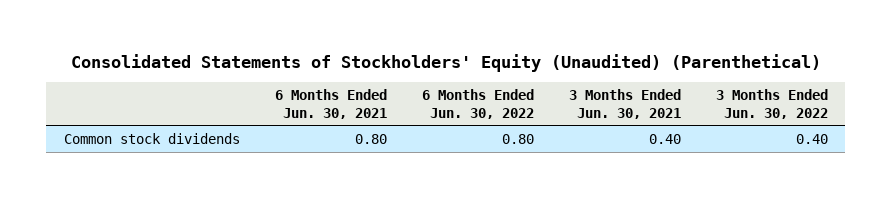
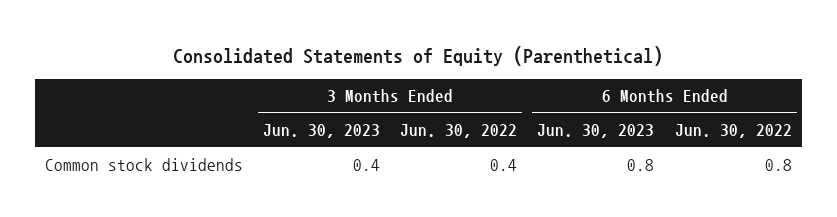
- Consolidated Statements of Stockholders' Equity (Unaudited) (Parenthetical)
+ Consolidated Statements of Equity (Parenthetical)
- | 6 Months Ended Jun. 30, 2021 | 6 Months Ended Jun. 30, 2022 | 3 Months Ended Jun. 30, 2021 | 3 Months Ended Jun. 30, 2022
+ | 3 Months Ended Jun. 30, 2023 | 3 Months Ended Jun. 30, 2022 | 6 Months Ended Jun. 30, 2023 | 6 Months Ended Jun. 30, 2022
- Common stock dividends | 0.80 | 0.80 | 0.40 | 0.40
+ Common stock dividends | 0.4 | 0.4 | 0.8 | 0.8

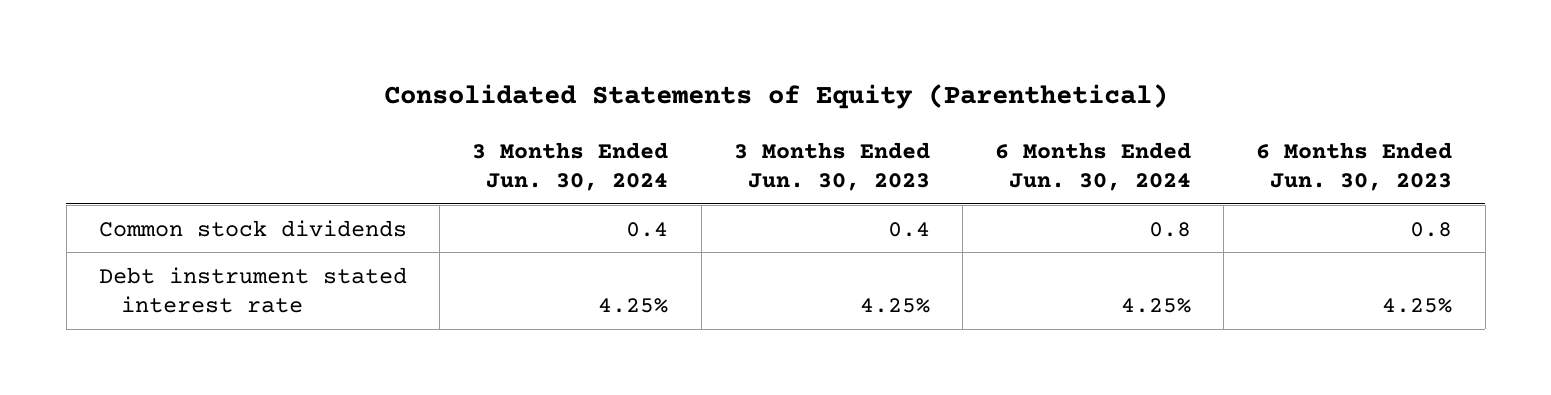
- | 3 Months Ended Jun. 30, 2023 | 3 Months Ended Jun. 30, 2022 | 6 Months Ended Jun. 30, 2023 | 6 Months Ended Jun. 30, 2022
+ | 3 Months Ended Jun. 30, 2024 | 3 Months Ended Jun. 30, 2023 | 6 Months Ended Jun. 30, 2024 | 6 Months Ended Jun. 30, 2023
+ Debt instrument stated interest rate | 4.25% | 4.25% | 4.25% | 4.25%

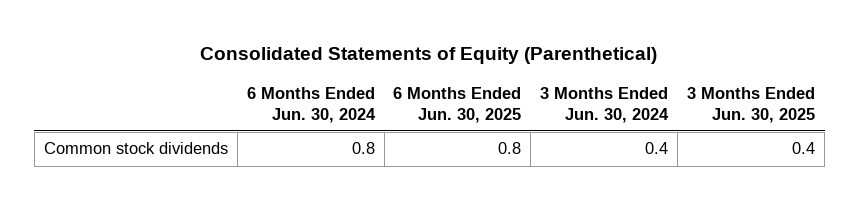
- | 3 Months Ended Jun. 30, 2024 | 3 Months Ended Jun. 30, 2023 | 6 Months Ended Jun. 30, 2024 | 6 Months Ended Jun. 30, 2023
+ | 6 Months Ended Jun. 30, 2024 | 6 Months Ended Jun. 30, 2025 | 3 Months Ended Jun. 30, 2024 | 3 Months Ended Jun. 30, 2025
- Debt instrument stated interest rate | 4.25% | 4.25% | 4.25% | 4.25%

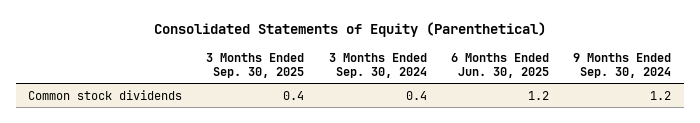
- | 6 Months Ended Jun. 30, 2024 | 6 Months Ended Jun. 30, 2025 | 3 Months Ended Jun. 30, 2024 | 3 Months Ended Jun. 30, 2025
+ | 3 Months Ended Sep. 30, 2025 | 3 Months Ended Sep. 30, 2024 | 6 Months Ended Jun. 30, 2025 | 9 Months Ended Sep. 30, 2024
- Common stock dividends | 0.8 | 0.8 | 0.4 | 0.4
+ Common stock dividends | 0.4 | 0.4 | 1.2 | 1.2

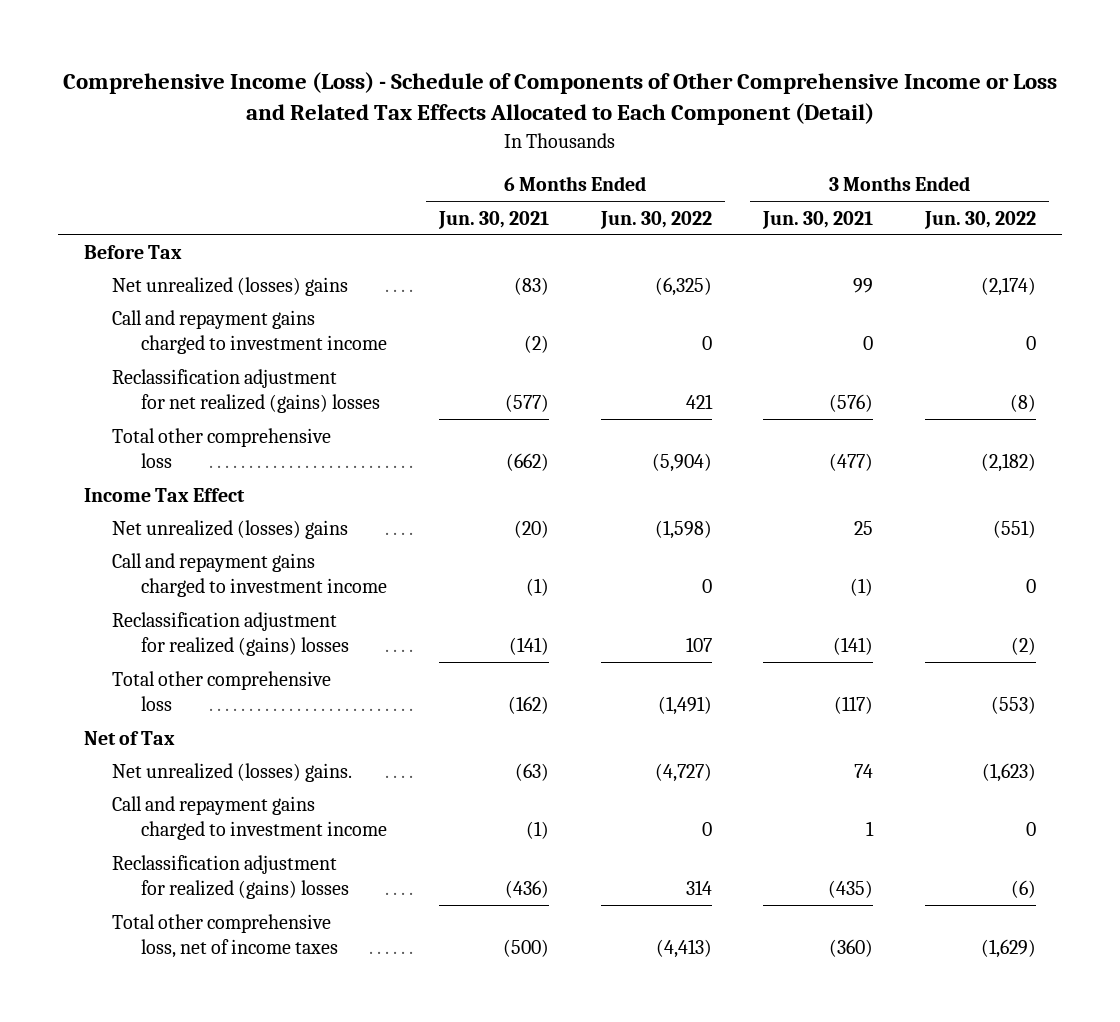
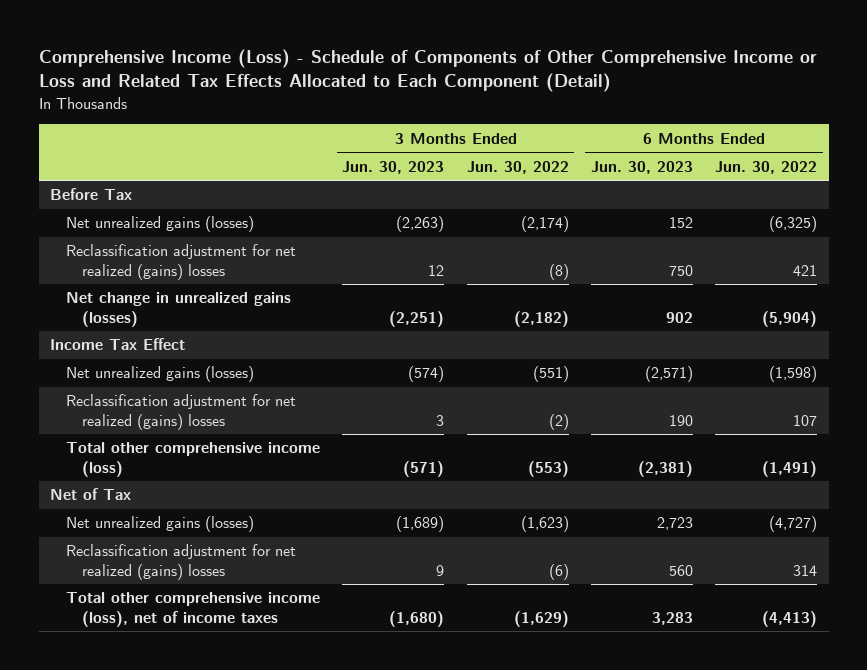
- | 6 Months Ended Jun. 30, 2021 | 6 Months Ended Jun. 30, 2022 | 3 Months Ended Jun. 30, 2021 | 3 Months Ended Jun. 30, 2022
+ | 3 Months Ended Jun. 30, 2023 | 3 Months Ended Jun. 30, 2022 | 6 Months Ended Jun. 30, 2023 | 6 Months Ended Jun. 30, 2022
- Net unrealized (losses) gains | (83) | (6,325) | 99 | (2,174)
- Call and repayment gains charged to investment income | (2) | 0 | 0 | 0
+ Net unrealized gains (losses) | (2,263) | (2,174) | 152 | (6,325)
- Total other comprehensive loss | (662) | (5,904) | (477) | (2,182)
+ Net change in unrealized gains (losses) | (2,251) | (2,182) | 902 | (5,904)
- Net unrealized (losses) gains | (20) | (1,598) | 25 | (551)
- Call and repayment gains charged to investment income | (1) | 0 | (1) | 0
- Reclassification adjustment for realized (gains) losses | (141) | 107 | (141) | (2)
- Total other comprehensive loss | (162) | (1,491) | (117) | (553)
+ Net unrealized gains (losses) | (574) | (551) | (2,571) | (1,598)
+ Reclassification adjustment for net realized (gains) losses | 3 | (2) | 190 | 107
+ Total other comprehensive income (loss) | (571) | (553) | (2,381) | (1,491)
- Net unrealized (losses) gains. | (63) | (4,727) | 74 | (1,623)
- Call and repayment gains charged to investment income | (1) | 0 | 1 | 0
- Reclassification adjustment for realized (gains) losses | (436) | 314 | (435) | (6)
- Total other comprehensive loss, net of income taxes | (500) | (4,413) | (360) | (1,629)
+ Net unrealized gains (losses) | (1,689) | (1,623) | 2,723 | (4,727)
+ Reclassification adjustment for net realized (gains) losses | 9 | (6) | 560 | 314
+ Total other comprehensive income (loss), net of income taxes | (1,680) | (1,629) | 3,283 | (4,413)

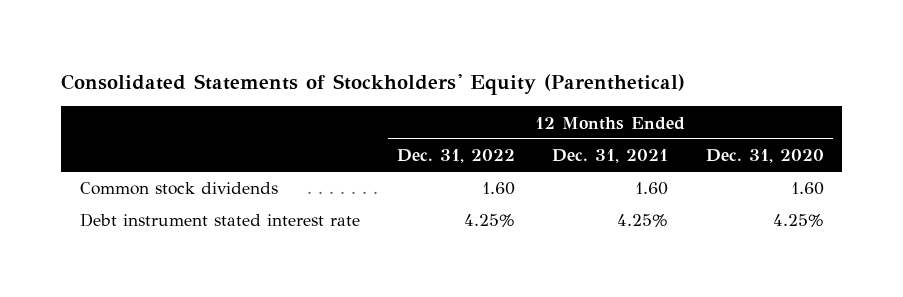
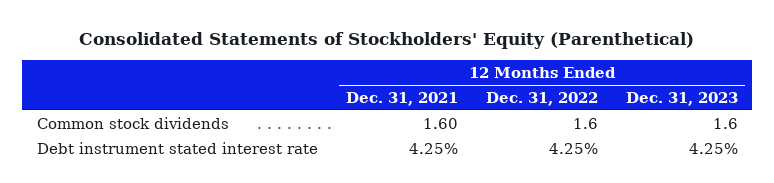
- | 12 Months Ended Dec. 31, 2022 | 12 Months Ended Dec. 31, 2021 | 12 Months Ended Dec. 31, 2020
+ | 12 Months Ended Dec. 31, 2021 | 12 Months Ended Dec. 31, 2022 | 12 Months Ended Dec. 31, 2023
- Common stock dividends | 1.60 | 1.60 | 1.60
+ Common stock dividends | 1.60 | 1.6 | 1.6

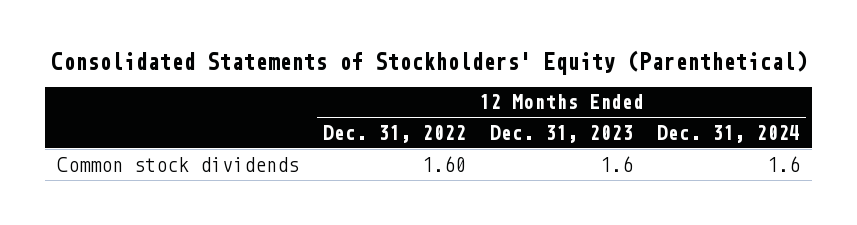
- | 12 Months Ended Dec. 31, 2021 | 12 Months Ended Dec. 31, 2022 | 12 Months Ended Dec. 31, 2023
+ | 12 Months Ended Dec. 31, 2022 | 12 Months Ended Dec. 31, 2023 | 12 Months Ended Dec. 31, 2024
- Common stock dividends | 1.60 | 1.6 | 1.6
- Debt instrument stated interest rate | 4.25% | 4.25% | 4.25%
+ Common stock dividends | 1.60 | 1.6 | 1.6

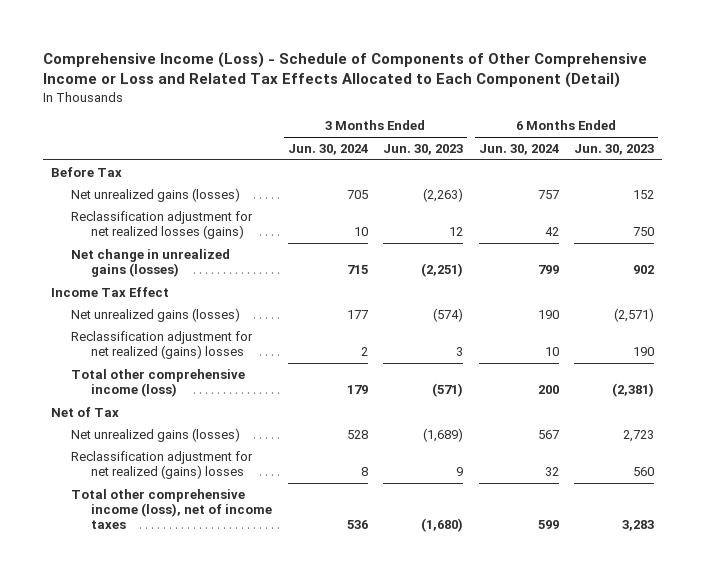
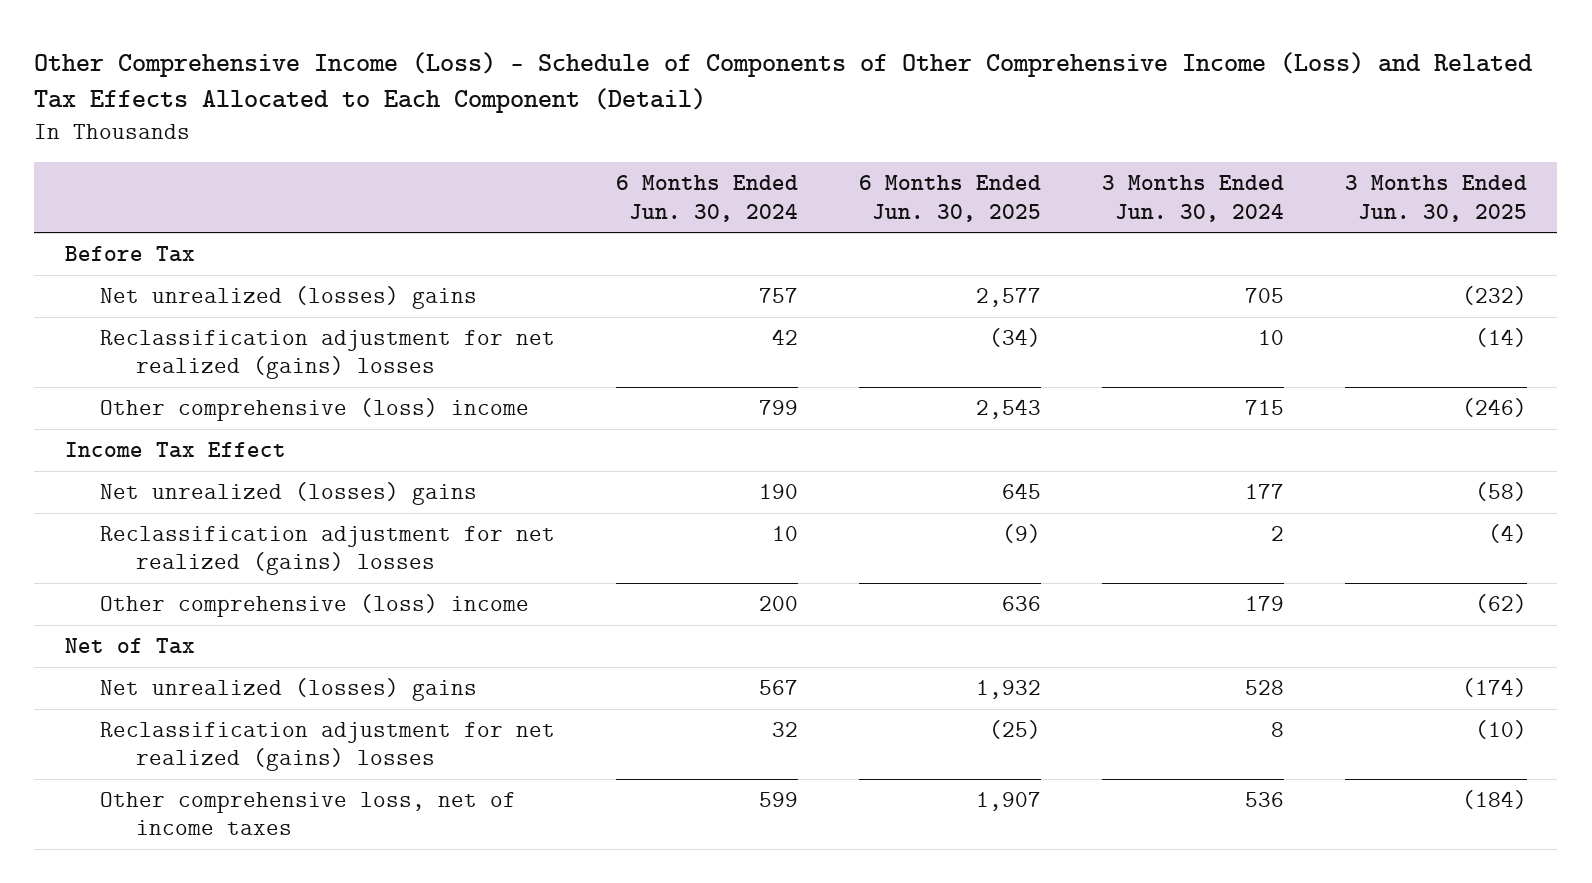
- Comprehensive Income (Loss) - Schedule of Components of Other Comprehensive Income or Loss and Related Tax Effects Allocated to Each Component (Detail)
+ Other Comprehensive Income (Loss) - Schedule of Components of Other Comprehensive Income (Loss) and Related Tax Effects Allocated to Each Component (Detail)
- | 3 Months Ended Jun. 30, 2024 | 3 Months Ended Jun. 30, 2023 | 6 Months Ended Jun. 30, 2024 | 6 Months Ended Jun. 30, 2023
+ | 6 Months Ended Jun. 30, 2024 | 6 Months Ended Jun. 30, 2025 | 3 Months Ended Jun. 30, 2024 | 3 Months Ended Jun. 30, 2025
- Net unrealized gains (losses) | 705 | (2,263) | 757 | 152
- Reclassification adjustment for net realized losses (gains) | 10 | 12 | 42 | 750
- Net change in unrealized gains (losses) | 715 | (2,251) | 799 | 902
+ Net unrealized (losses) gains | 757 | 2,577 | 705 | (232)
+ Reclassification adjustment for net realized (gains) losses | 42 | (34) | 10 | (14)
+ Other comprehensive (loss) income | 799 | 2,543 | 715 | (246)
- Net unrealized gains (losses) | 177 | (574) | 190 | (2,571)
+ Net unrealized (losses) gains | 190 | 645 | 177 | (58)
- Total other comprehensive income (loss) | 179 | (571) | 200 | (2,381)
+ Other comprehensive (loss) income | 200 | 636 | 179 | (62)
- Net unrealized gains (losses) | 528 | (1,689) | 567 | 2,723
+ Net unrealized (losses) gains | 567 | 1,932 | 528 | (174)
- Total other comprehensive income (loss), net of income taxes | 536 | (1,680) | 599 | 3,283
+ Other comprehensive loss, net of income taxes | 599 | 1,907 | 536 | (184)

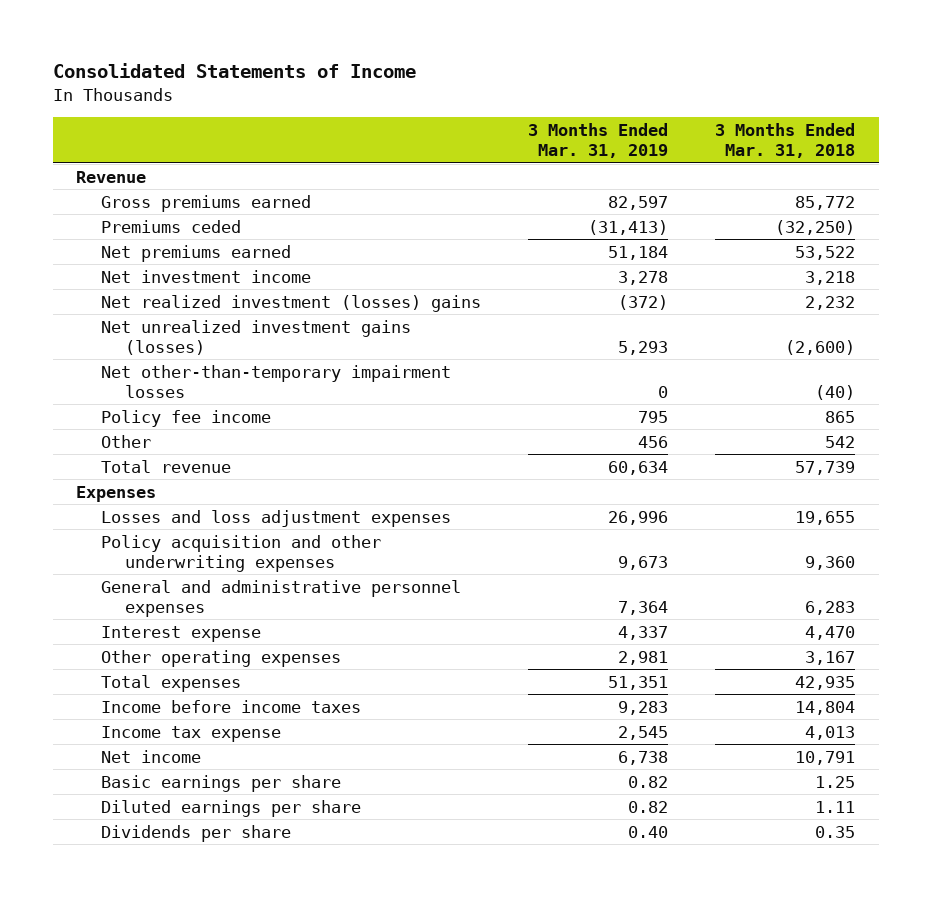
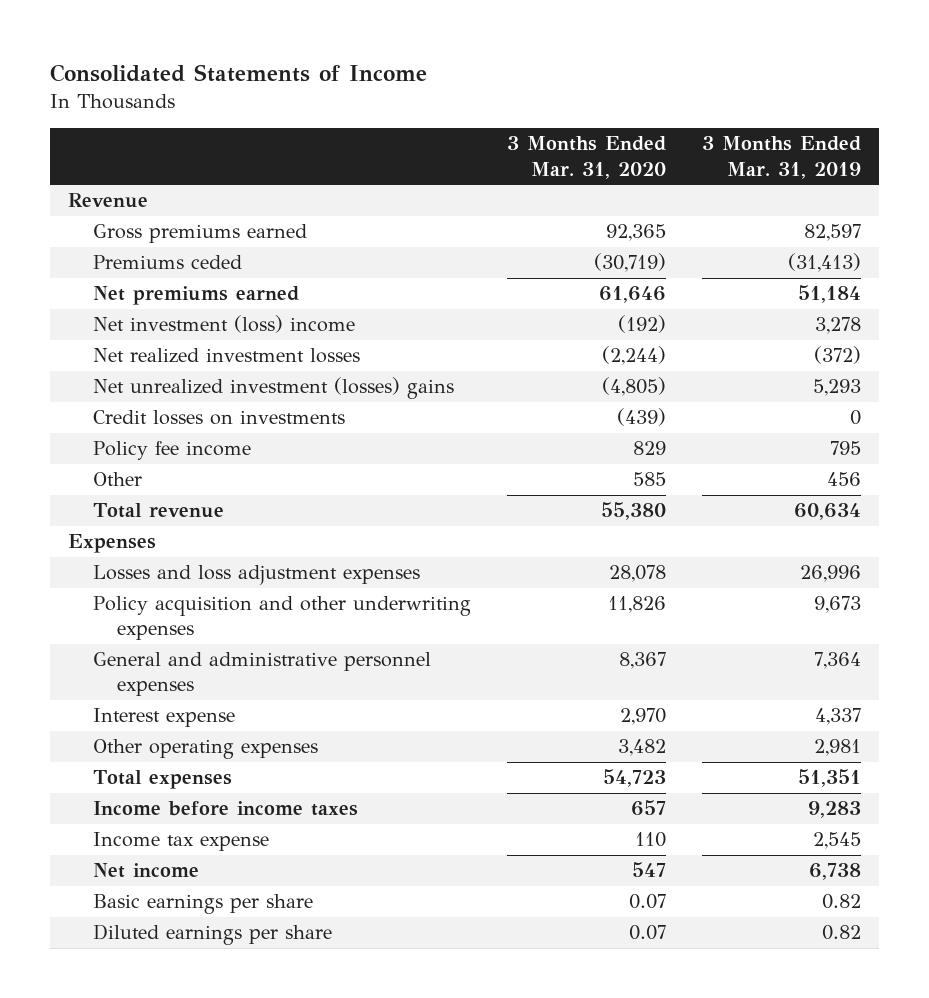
- | 3 Months Ended Mar. 31, 2019 | 3 Months Ended Mar. 31, 2018
+ | 3 Months Ended Mar. 31, 2020 | 3 Months Ended Mar. 31, 2019
- Net investment income | 3,278 | 3,218
- Net realized investment (losses) gains | (372) | 2,232
- Net unrealized investment gains (losses) | 5,293 | (2,600)
- Net other-than-temporary impairment losses | 0 | (40)
+ Net investment (loss) income | (192) | 3,278
+ Net realized investment losses | (2,244) | (372)
+ Net unrealized investment (losses) gains | (4,805) | 5,293
+ Credit losses on investments | (439) | 0
- Dividends per share | 0.40 | 0.35

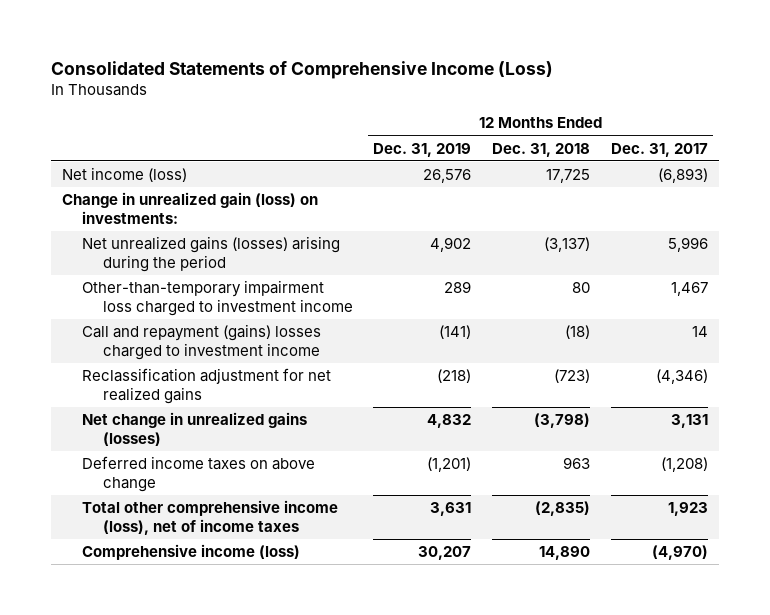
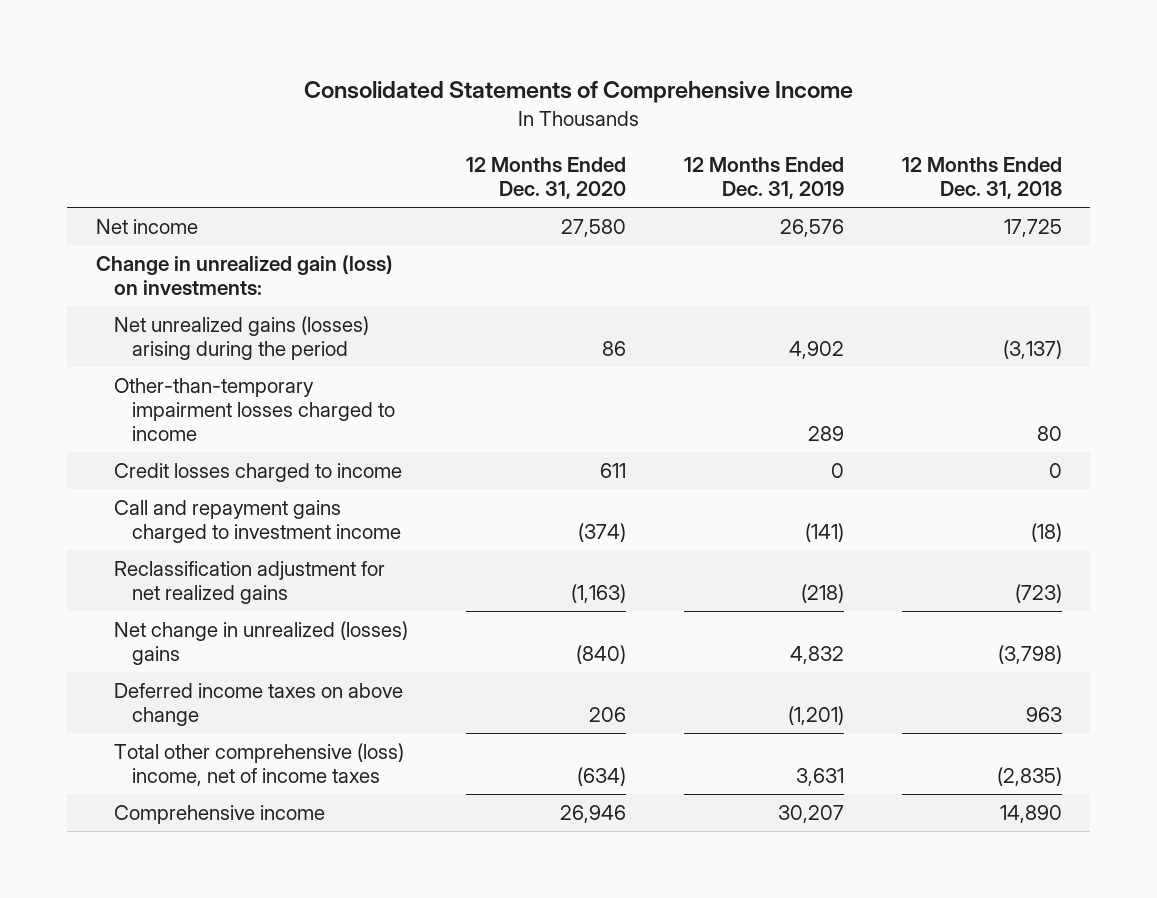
- Consolidated Statements of Comprehensive Income (Loss)
+ Consolidated Statements of Comprehensive Income
- | 12 Months Ended Dec. 31, 2019 | 12 Months Ended Dec. 31, 2018 | 12 Months Ended Dec. 31, 2017
+ | 12 Months Ended Dec. 31, 2020 | 12 Months Ended Dec. 31, 2019 | 12 Months Ended Dec. 31, 2018
- Net income (loss) | 26,576 | 17,725 | (6,893)
+ Net income | 27,580 | 26,576 | 17,725
- Other-than-temporary impairment loss charged to investment income | 289 | 80 | 1,467
- Call and repayment (gains) losses charged to investment income | (141) | (18) | 14
+ Other-than-temporary impairment losses charged to income | | 289 | 80
+ Credit losses charged to income | 611 | 0 | 0
+ Call and repayment gains charged to investment income | (374) | (141) | (18)
- Net change in unrealized gains (losses) | 4,832 | (3,798) | 3,131
+ Net change in unrealized (losses) gains | (840) | 4,832 | (3,798)
- Total other comprehensive income (loss), net of income taxes | 3,631 | (2,835) | 1,923
- Comprehensive income (loss) | 30,207 | 14,890 | (4,970)
+ Total other comprehensive (loss) income, net of income taxes | (634) | 3,631 | (2,835)
+ Comprehensive income | 26,946 | 30,207 | 14,890

